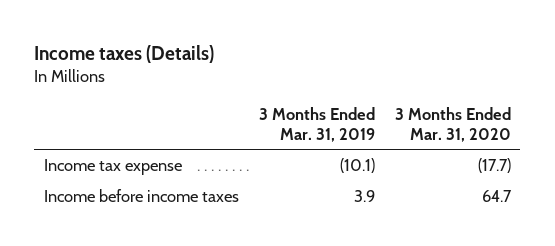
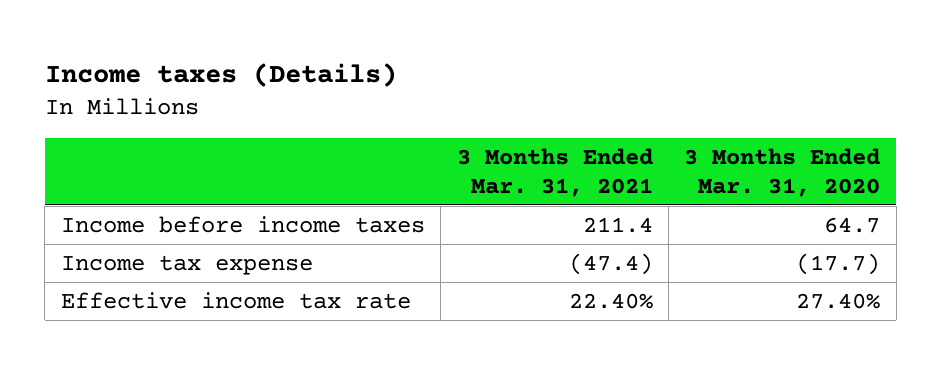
- | 3 Months Ended Mar. 31, 2019 | 3 Months Ended Mar. 31, 2020
+ | 3 Months Ended Mar. 31, 2021 | 3 Months Ended Mar. 31, 2020
moved down: Income tax expense | (47.4) | (17.7)
+ Effective income tax rate | 22.40% | 27.40%

